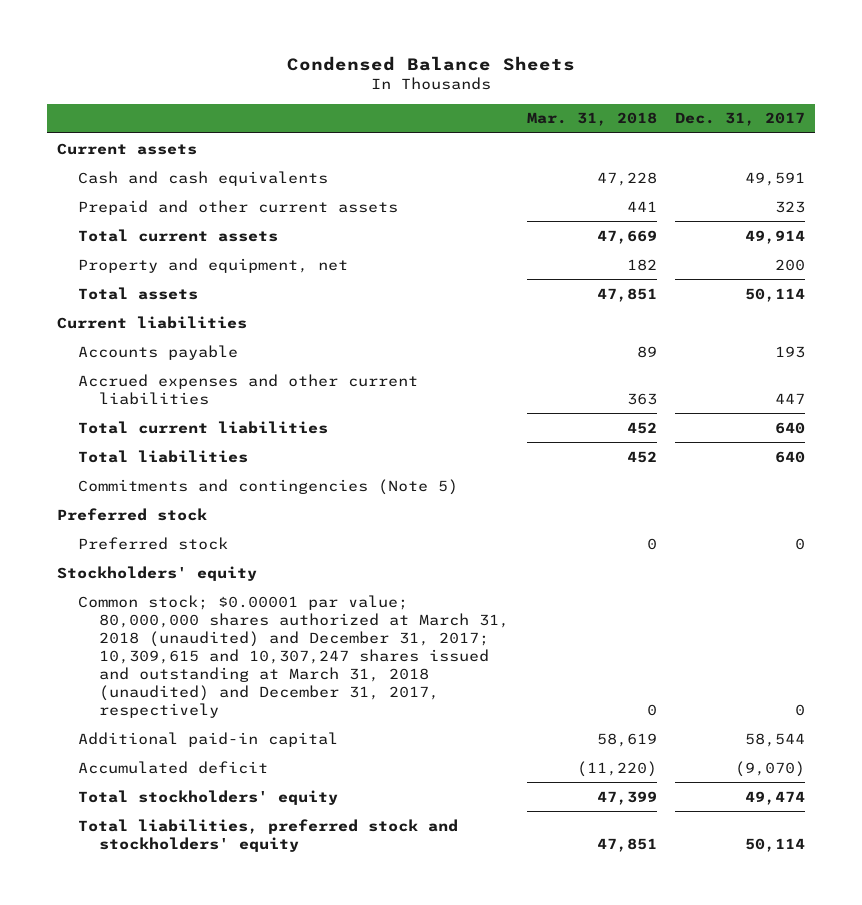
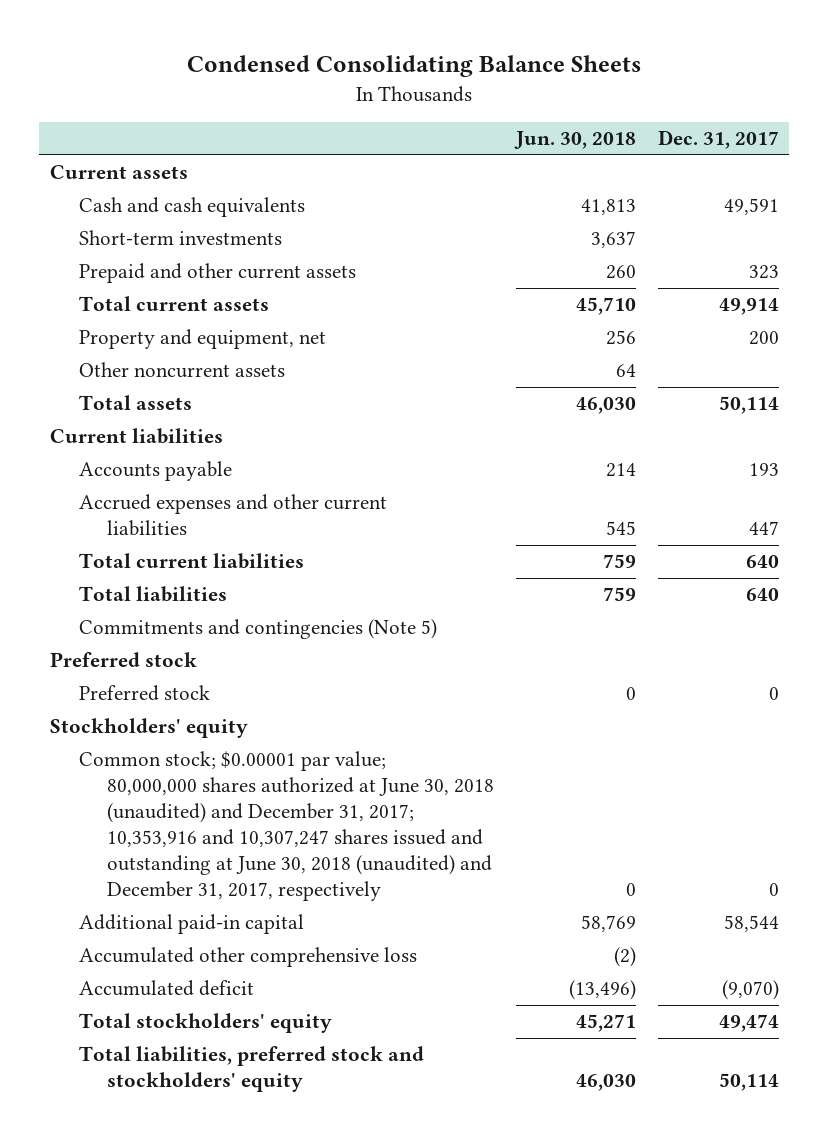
- Condensed Balance Sheets
+ Condensed Consolidating Balance Sheets
- | Mar. 31, 2018 | Dec. 31, 2017
+ | Jun. 30, 2018 | Dec. 31, 2017
+ Short-term investments | 3,637 |
+ Other noncurrent assets | 64 |
- Common stock; $0.00001 par value; 80,000,000 shares authorized at March 31, 2018 (unaudited) and December 31, 2017; 10,309,615 and 10,307,247 shares issued and outstanding at March 31, 2018 (unaudited) and December 31, 2017, respectively | 0 | 0
+ Common stock; $0.00001 par value; 80,000,000 shares authorized at June 30, 2018 (unaudited) and December 31, 2017; 10,353,916 and 10,307,247 shares issued and outstanding at June 30, 2018 (unaudited) and December 31, 2017, respectively | 0 | 0
+ Accumulated other comprehensive loss | (2) |

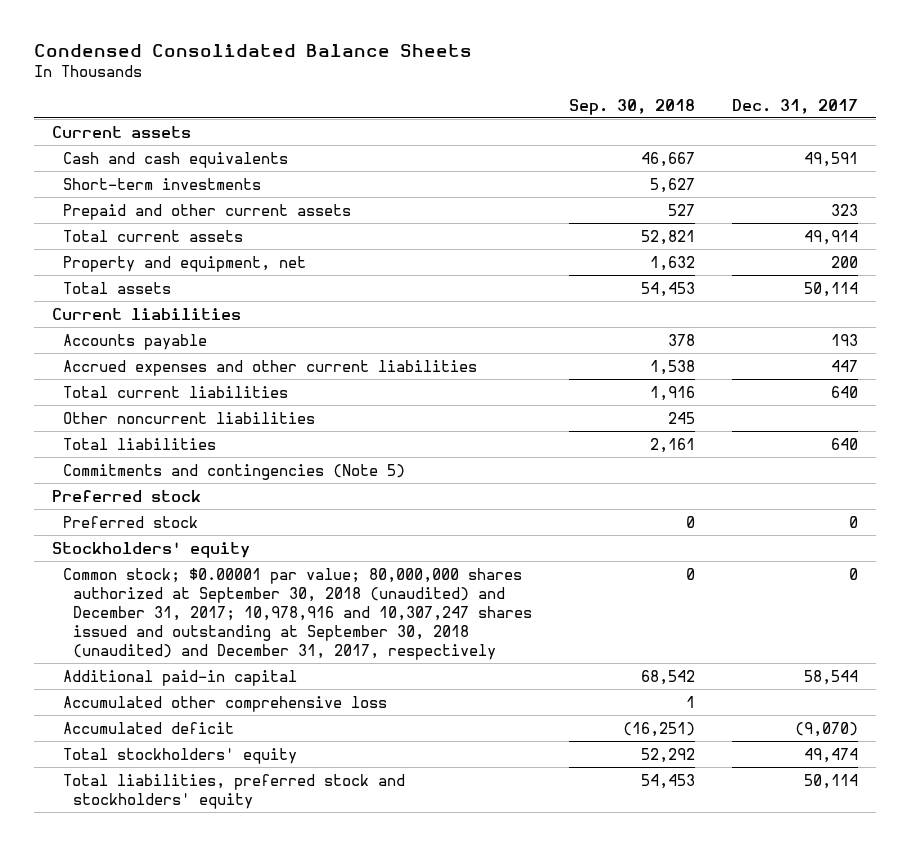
- Condensed Consolidating Balance Sheets
+ Condensed Consolidated Balance Sheets
- | Jun. 30, 2018 | Dec. 31, 2017
+ | Sep. 30, 2018 | Dec. 31, 2017
- Other noncurrent assets | 64 |
+ Other noncurrent liabilities | 245 |
- Common stock; $0.00001 par value; 80,000,000 shares authorized at June 30, 2018 (unaudited) and December 31, 2017; 10,353,916 and 10,307,247 shares issued and outstanding at June 30, 2018 (unaudited) and December 31, 2017, respectively | 0 | 0
+ Common stock; $0.00001 par value; 80,000,000 shares authorized at September 30, 2018 (unaudited) and December 31, 2017; 10,978,916 and 10,307,247 shares issued and outstanding at September 30, 2018 (unaudited) and December 31, 2017, respectively | 0 | 0

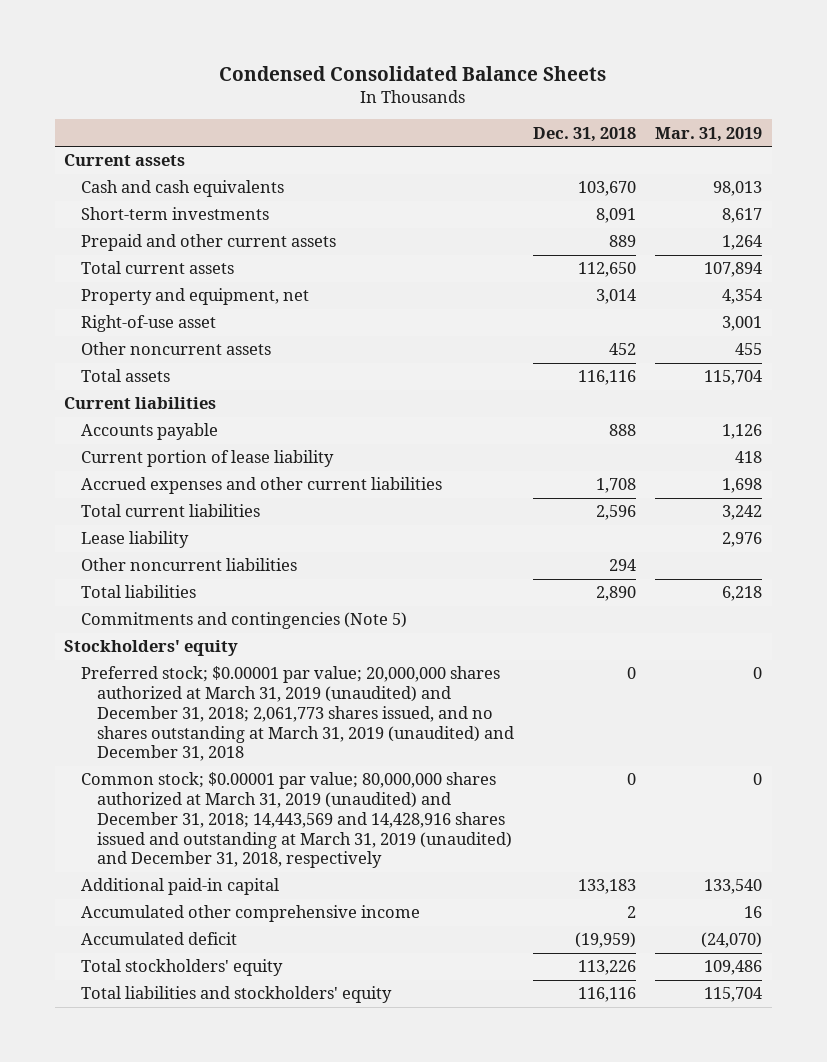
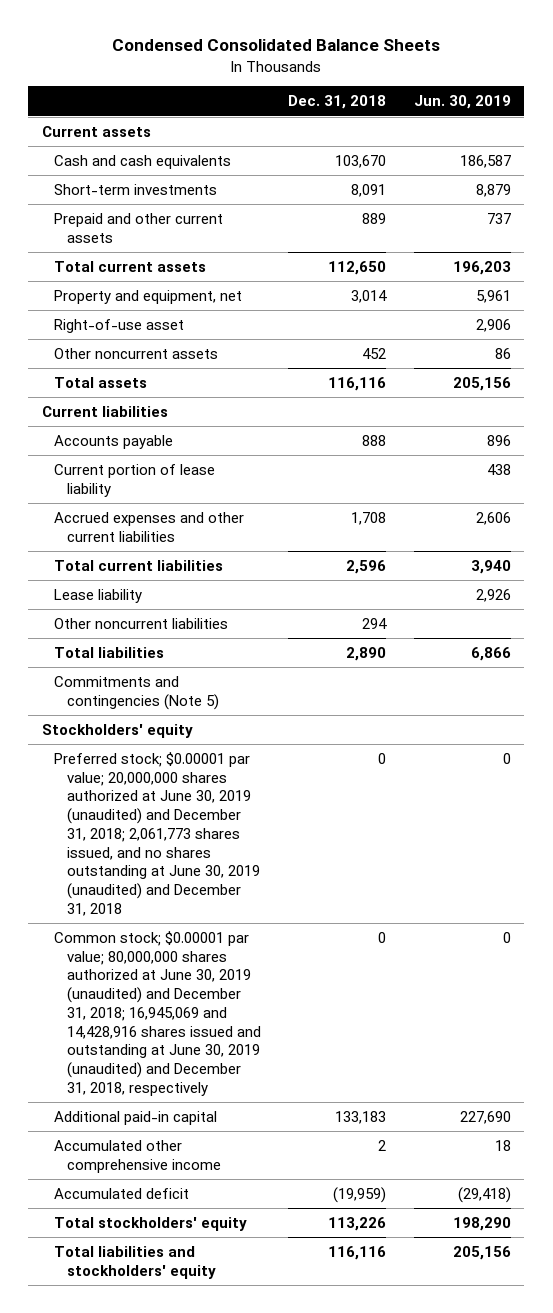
- | Dec. 31, 2018 | Mar. 31, 2019
+ | Dec. 31, 2018 | Jun. 30, 2019
- Preferred stock; $0.00001 par value; 20,000,000 shares authorized at March 31, 2019 (unaudited) and December 31, 2018; 2,061,773 shares issued, and no shares outstanding at March 31, 2019 (unaudited) and December 31, 2018 | 0 | 0
- Common stock; $0.00001 par value; 80,000,000 shares authorized at March 31, 2019 (unaudited) and December 31, 2018; 14,443,569 and 14,428,916 shares issued and outstanding at March 31, 2019 (unaudited) and December 31, 2018, respectively | 0 | 0
+ Preferred stock; $0.00001 par value; 20,000,000 shares authorized at June 30, 2019 (unaudited) and December 31, 2018; 2,061,773 shares issued, and no shares outstanding at June 30, 2019 (unaudited) and December 31, 2018 | 0 | 0
+ Common stock; $0.00001 par value; 80,000,000 shares authorized at June 30, 2019 (unaudited) and December 31, 2018; 16,945,069 and 14,428,916 shares issued and outstanding at June 30, 2019 (unaudited) and December 31, 2018, respectively | 0 | 0

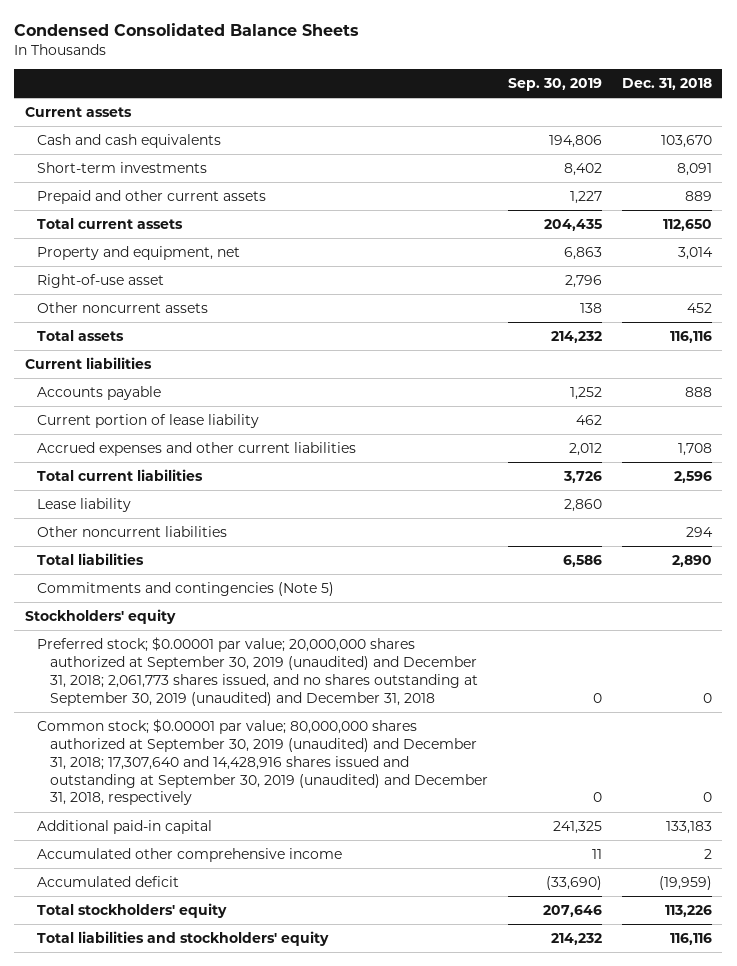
- | Dec. 31, 2018 | Jun. 30, 2019
+ | Sep. 30, 2019 | Dec. 31, 2018
- Preferred stock; $0.00001 par value; 20,000,000 shares authorized at June 30, 2019 (unaudited) and December 31, 2018; 2,061,773 shares issued, and no shares outstanding at June 30, 2019 (unaudited) and December 31, 2018 | 0 | 0
- Common stock; $0.00001 par value; 80,000,000 shares authorized at June 30, 2019 (unaudited) and December 31, 2018; 16,945,069 and 14,428,916 shares issued and outstanding at June 30, 2019 (unaudited) and December 31, 2018, respectively | 0 | 0
+ Preferred stock; $0.00001 par value; 20,000,000 shares authorized at September 30, 2019 (unaudited) and December 31, 2018; 2,061,773 shares issued, and no shares outstanding at September 30, 2019 (unaudited) and December 31, 2018 | 0 | 0
+ Common stock; $0.00001 par value; 80,000,000 shares authorized at September 30, 2019 (unaudited) and December 31, 2018; 17,307,640 and 14,428,916 shares issued and outstanding at September 30, 2019 (unaudited) and December 31, 2018, respectively | 0 | 0

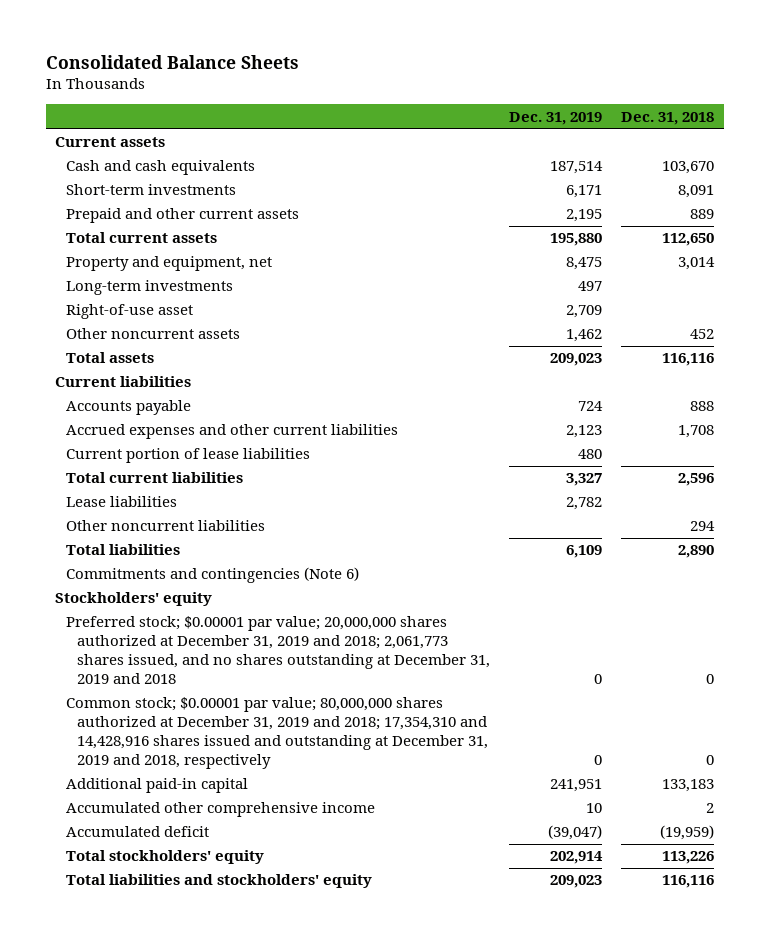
- Condensed Consolidated Balance Sheets
+ Consolidated Balance Sheets
- | Sep. 30, 2019 | Dec. 31, 2018
+ | Dec. 31, 2019 | Dec. 31, 2018
+ Long-term investments | 497 |
- Current portion of lease liability | 462 |
+ Current portion of lease liabilities | 480 |
- Lease liability | 2,860 |
+ Lease liabilities | 2,782 |
- Commitments and contingencies (Note 5)
+ Commitments and contingencies (Note 6)
- Preferred stock; $0.00001 par value; 20,000,000 shares authorized at September 30, 2019 (unaudited) and December 31, 2018; 2,061,773 shares issued, and no shares outstanding at September 30, 2019 (unaudited) and December 31, 2018 | 0 | 0
- Common stock; $0.00001 par value; 80,000,000 shares authorized at September 30, 2019 (unaudited) and December 31, 2018; 17,307,640 and 14,428,916 shares issued and outstanding at September 30, 2019 (unaudited) and December 31, 2018, respectively | 0 | 0
+ Preferred stock; $0.00001 par value; 20,000,000 shares authorized at December 31, 2019 and 2018; 2,061,773 shares issued, and no shares outstanding at December 31, 2019 and 2018 | 0 | 0
+ Common stock; $0.00001 par value; 80,000,000 shares authorized at December 31, 2019 and 2018; 17,354,310 and 14,428,916 shares issued and outstanding at December 31, 2019 and 2018, respectively | 0 | 0

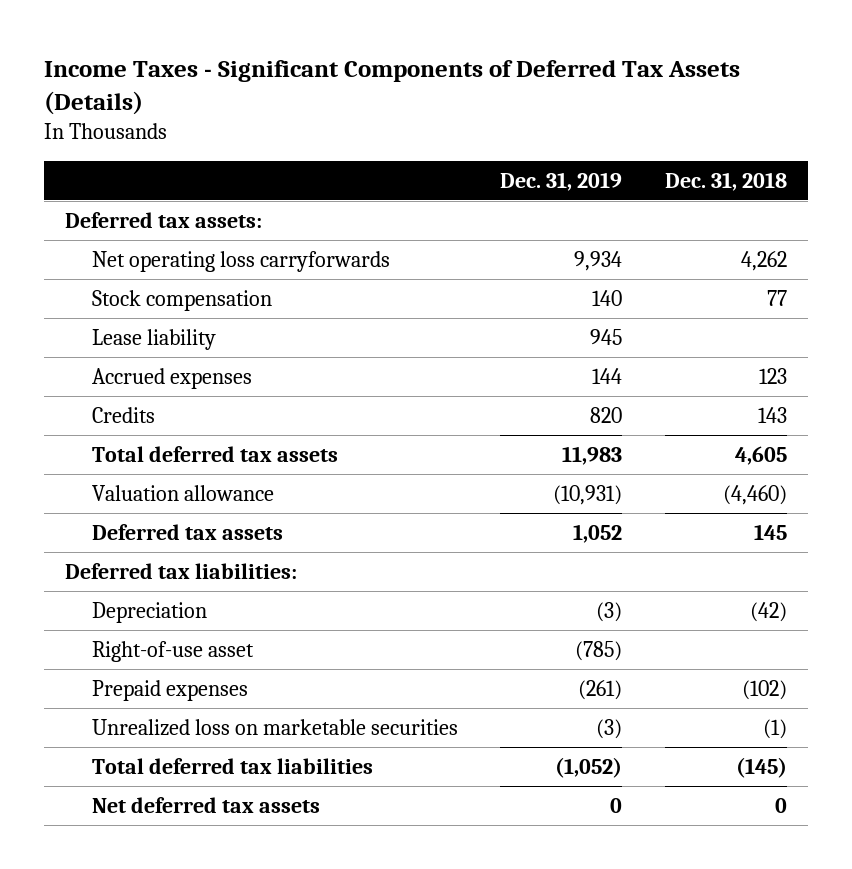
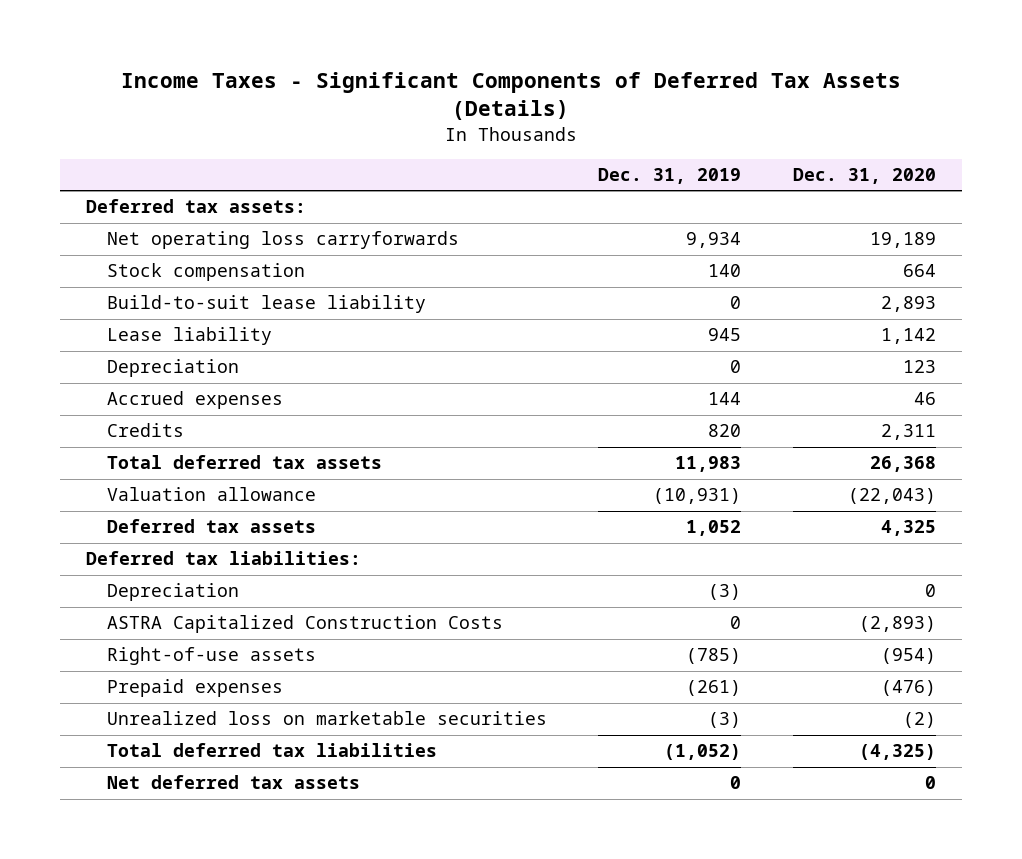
- | Dec. 31, 2019 | Dec. 31, 2018
+ | Dec. 31, 2019 | Dec. 31, 2020
+ Build-to-suit lease liability | 0 | 2,893
+ Depreciation | 0 | 123
- Right-of-use asset | (785) |
+ ASTRA Capitalized Construction Costs | 0 | (2,893)
+ Right-of-use assets | (785) | (954)

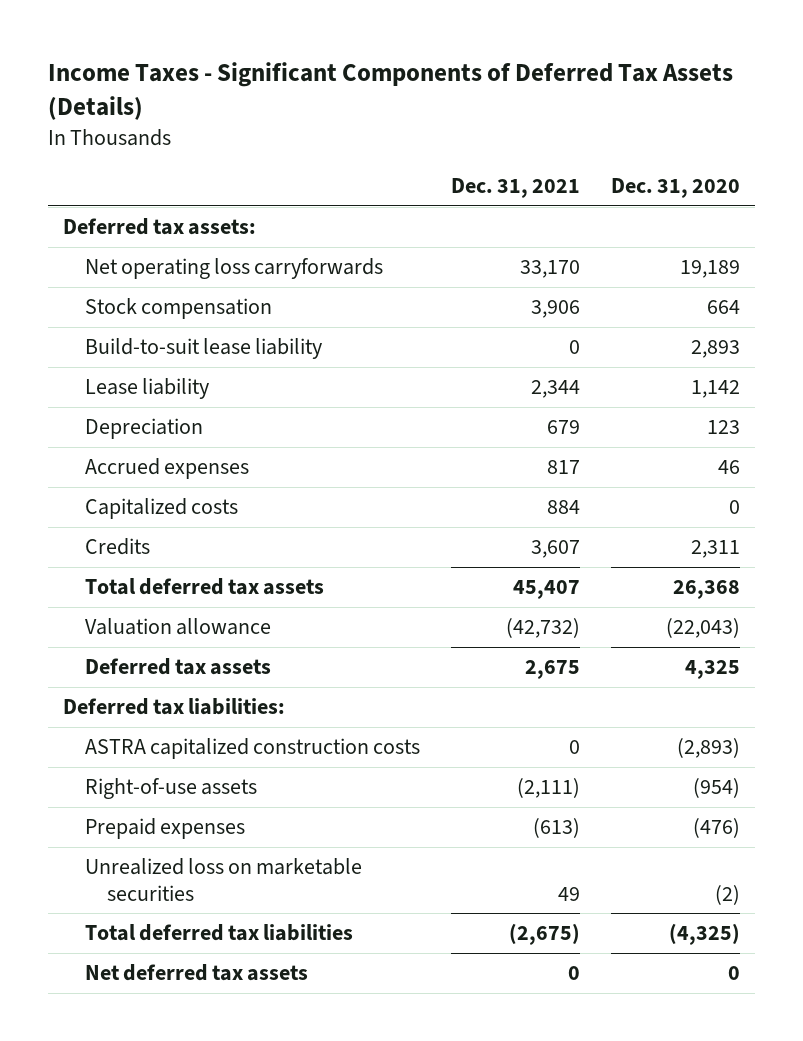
- | Dec. 31, 2019 | Dec. 31, 2020
+ | Dec. 31, 2021 | Dec. 31, 2020
+ Capitalized costs | 884 | 0
- Depreciation | (3) | 0
- ASTRA Capitalized Construction Costs | 0 | (2,893)
+ ASTRA capitalized construction costs | 0 | (2,893)

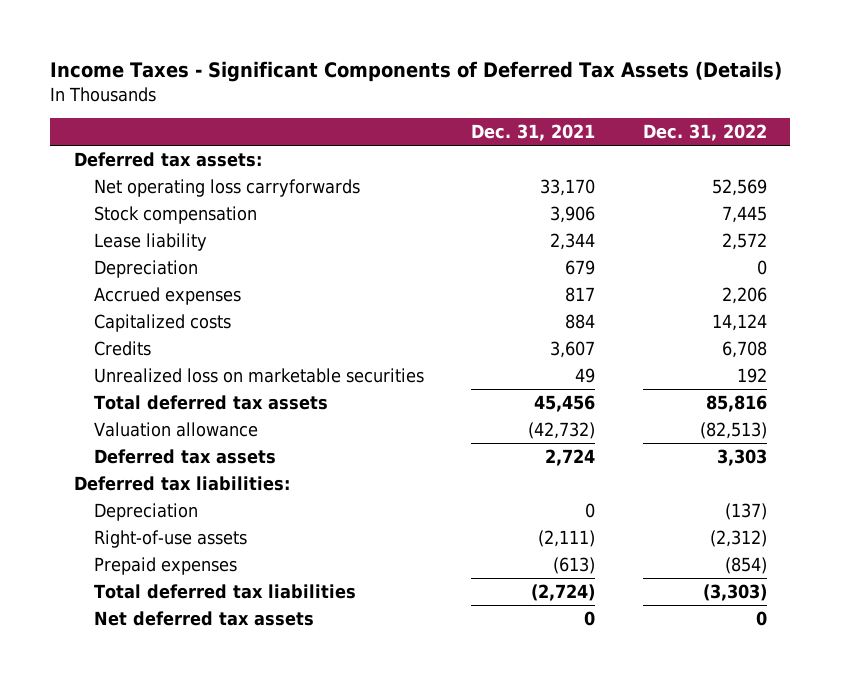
- | Dec. 31, 2021 | Dec. 31, 2020
+ | Dec. 31, 2021 | Dec. 31, 2022
- Build-to-suit lease liability | 0 | 2,893
- Total deferred tax assets | 45,407 | 26,368
moved up: Unrealized loss on marketable securities | 49 | 192
+ Total deferred tax assets | 45,456 | 85,816
- Deferred tax assets | 2,675 | 4,325
+ Deferred tax assets | 2,724 | 3,303
- ASTRA capitalized construction costs | 0 | (2,893)
+ Depreciation | 0 | (137)
- Total deferred tax liabilities | (2,675) | (4,325)
+ Total deferred tax liabilities | (2,724) | (3,303)

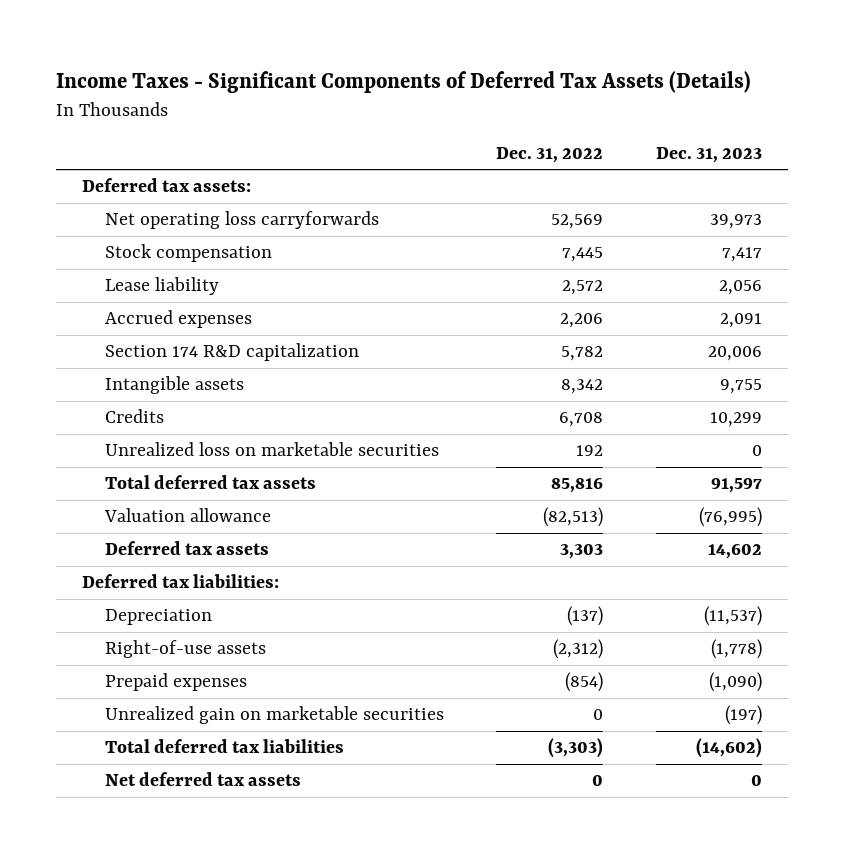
- | Dec. 31, 2021 | Dec. 31, 2022
+ | Dec. 31, 2022 | Dec. 31, 2023
- Depreciation | 679 | 0
- Capitalized costs | 884 | 14,124
+ Section 174 R&D capitalization | 5,782 | 20,006
+ Intangible assets | 8,342 | 9,755
+ Unrealized gain on marketable securities | 0 | (197)

